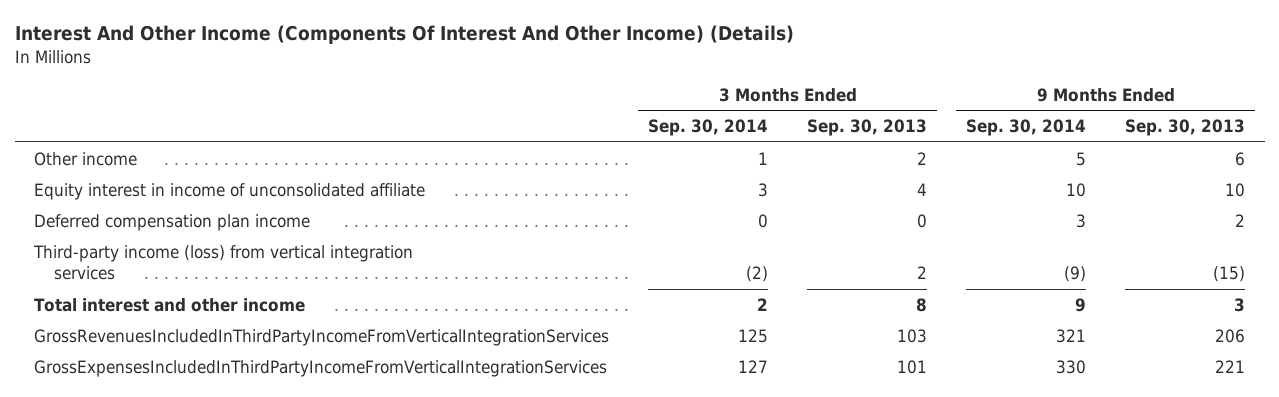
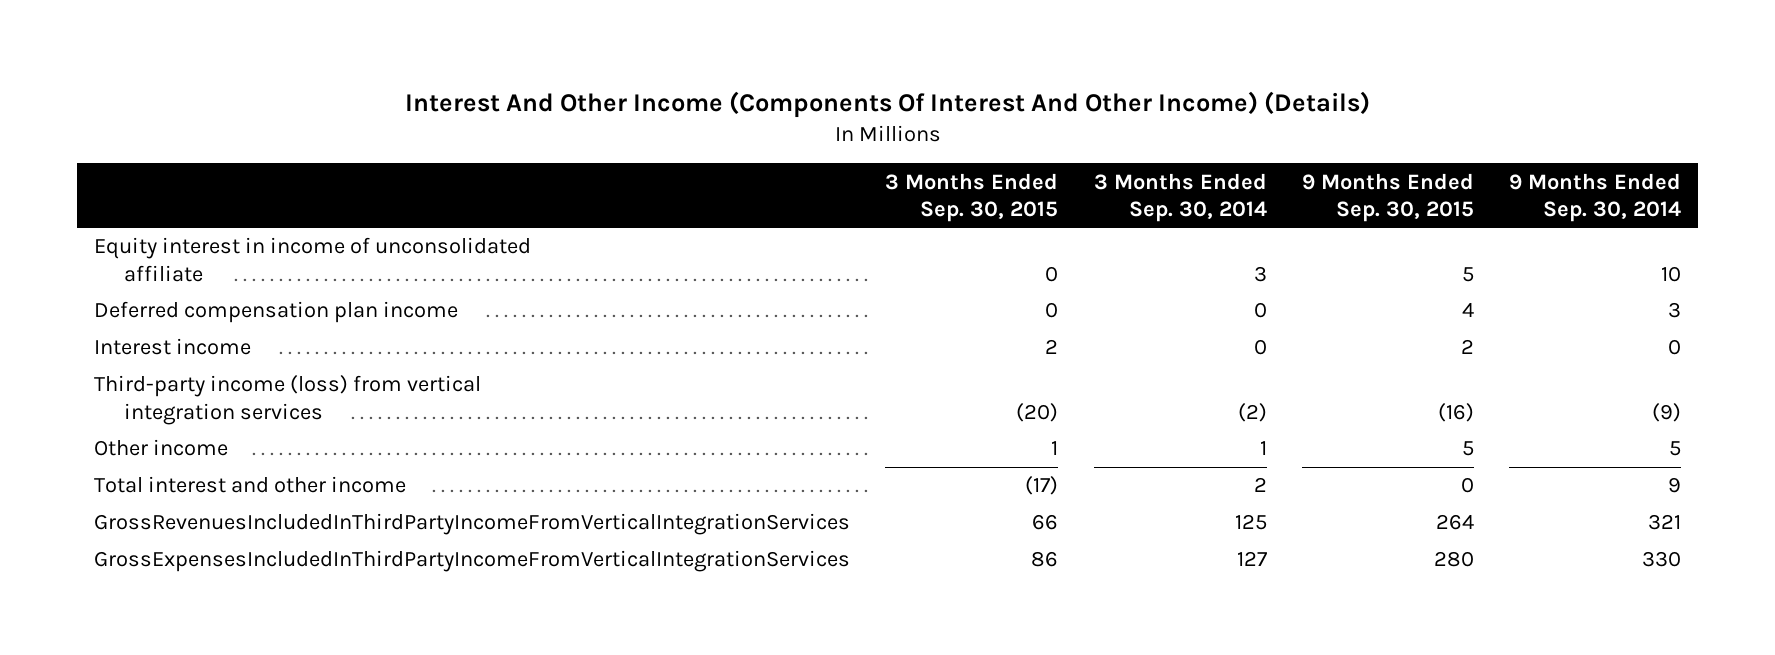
- | 3 Months Ended Sep. 30, 2014 | 3 Months Ended Sep. 30, 2013 | 9 Months Ended Sep. 30, 2014 | 9 Months Ended Sep. 30, 2013
+ | 3 Months Ended Sep. 30, 2015 | 3 Months Ended Sep. 30, 2014 | 9 Months Ended Sep. 30, 2015 | 9 Months Ended Sep. 30, 2014
+ Interest income | 2 | 0 | 2 | 0
moved down: Other income | 1 | 1 | 5 | 5

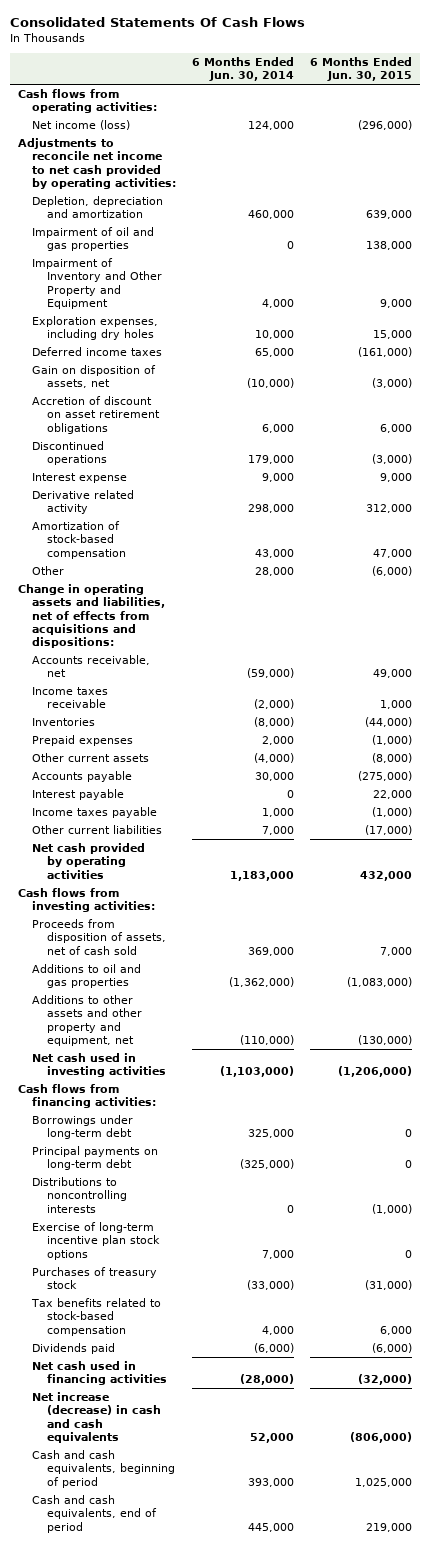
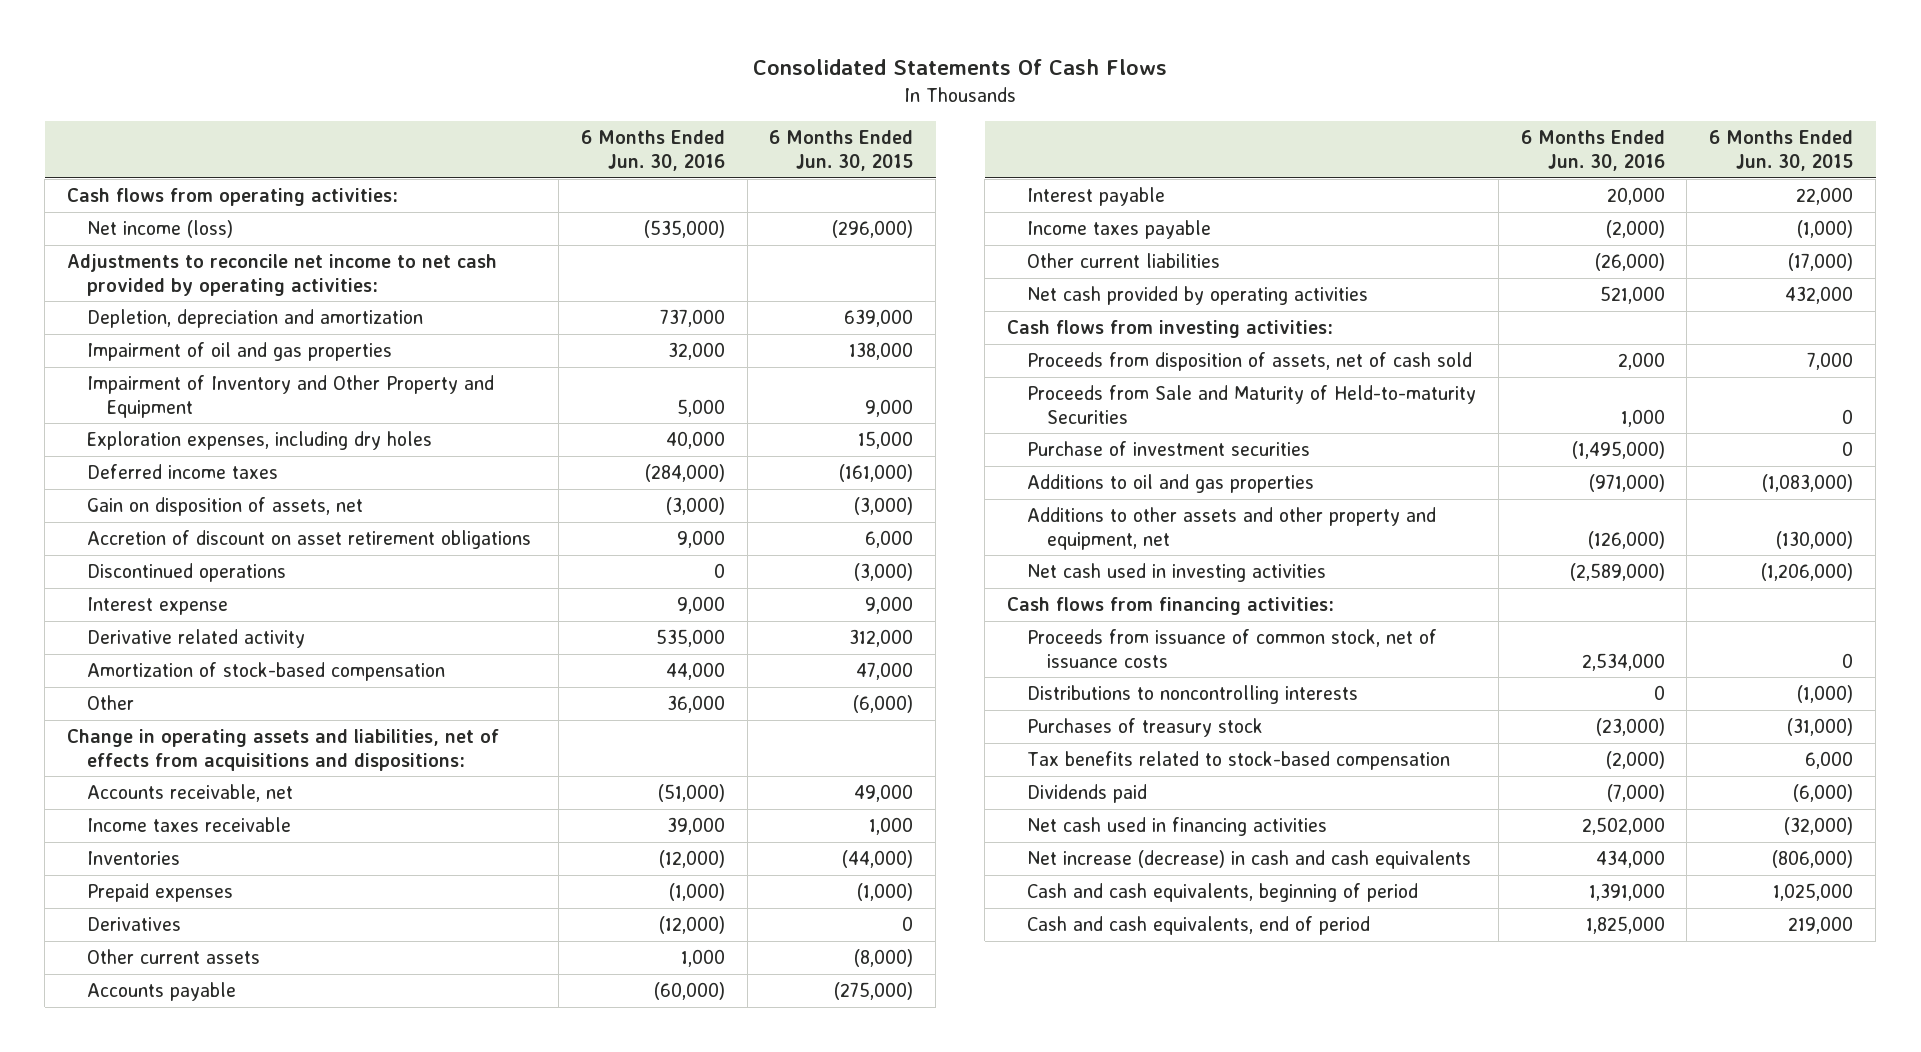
- | 6 Months Ended Jun. 30, 2014 | 6 Months Ended Jun. 30, 2015
+ | 6 Months Ended Jun. 30, 2016 | 6 Months Ended Jun. 30, 2015
+ Derivatives | (12,000) | 0
+ Proceeds from Sale and Maturity of Held-to-maturity Securities | 1,000 | 0
+ Purchase of investment securities | (1,495,000) | 0
- Borrowings under long-term debt | 325,000 | 0
- Principal payments on long-term debt | (325,000) | 0
+ Proceeds from issuance of common stock, net of issuance costs | 2,534,000 | 0
- Exercise of long-term incentive plan stock options | 7,000 | 0

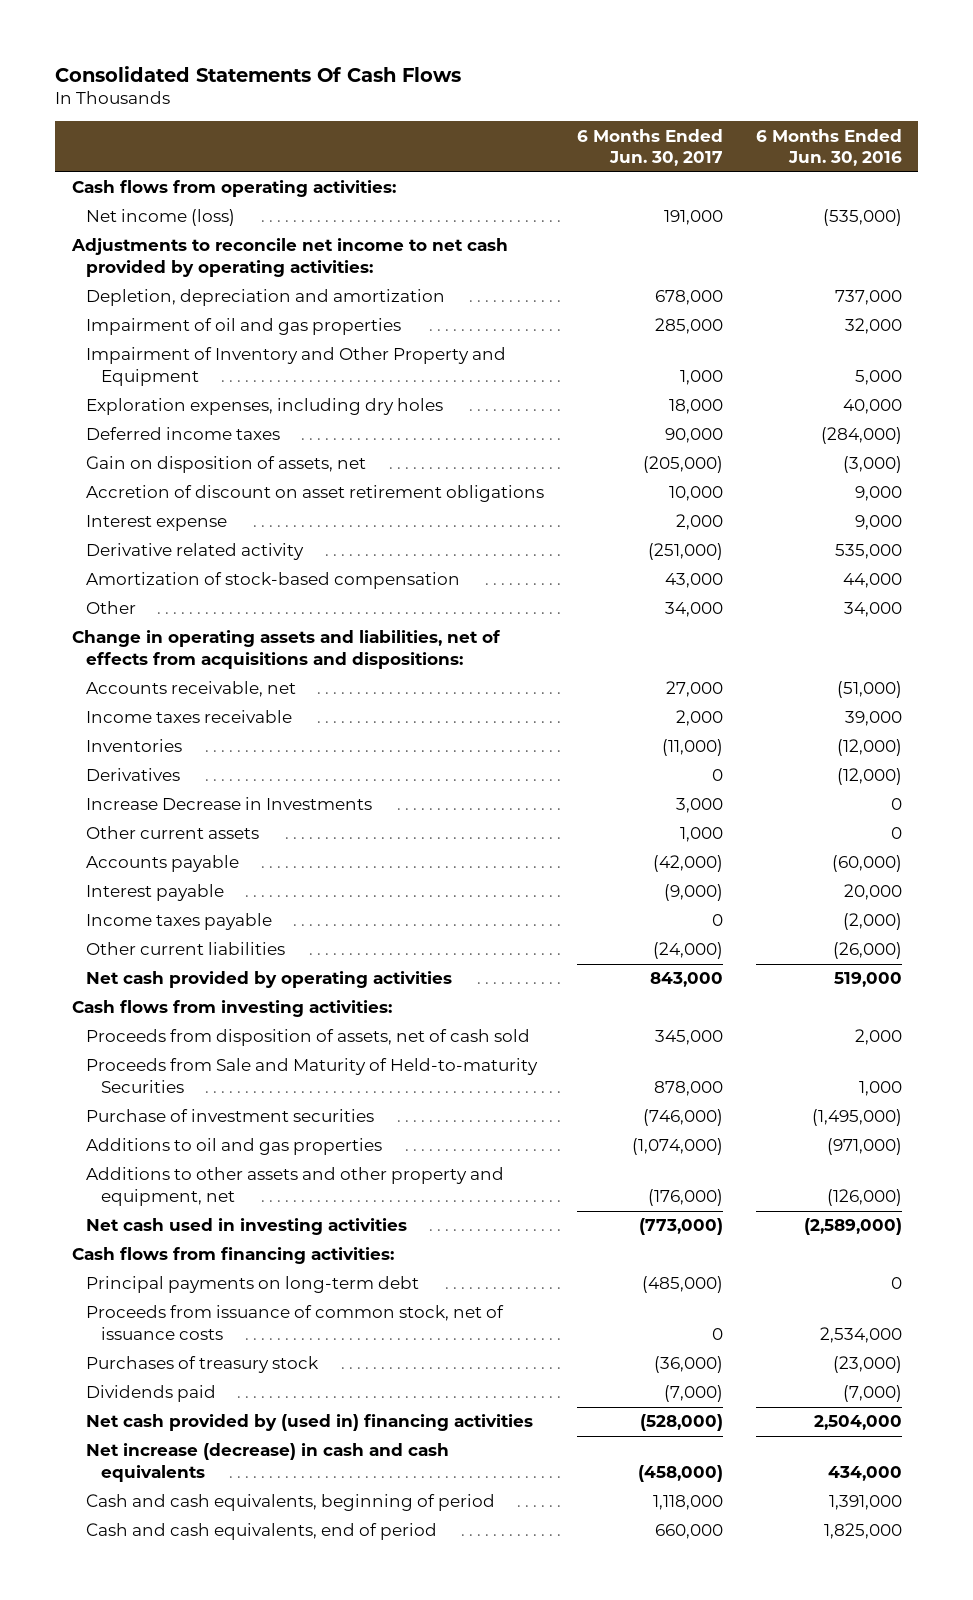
- | 6 Months Ended Jun. 30, 2016 | 6 Months Ended Jun. 30, 2015
+ | 6 Months Ended Jun. 30, 2017 | 6 Months Ended Jun. 30, 2016
- Discontinued operations | 0 | (3,000)
- Other | 36,000 | (6,000)
+ Other | 34,000 | 34,000
- Prepaid expenses | (1,000) | (1,000)
- Other current assets | 1,000 | (8,000)
+ Increase Decrease in Investments | 3,000 | 0
+ Other current assets | 1,000 | 0
- Net cash provided by operating activities | 521,000 | 432,000
+ Net cash provided by operating activities | 843,000 | 519,000
+ Principal payments on long-term debt | (485,000) | 0
- Distributions to noncontrolling interests | 0 | (1,000)
- Tax benefits related to stock-based compensation | (2,000) | 6,000
- Net cash used in financing activities | 2,502,000 | (32,000)
+ Net cash provided by (used in) financing activities | (528,000) | 2,504,000

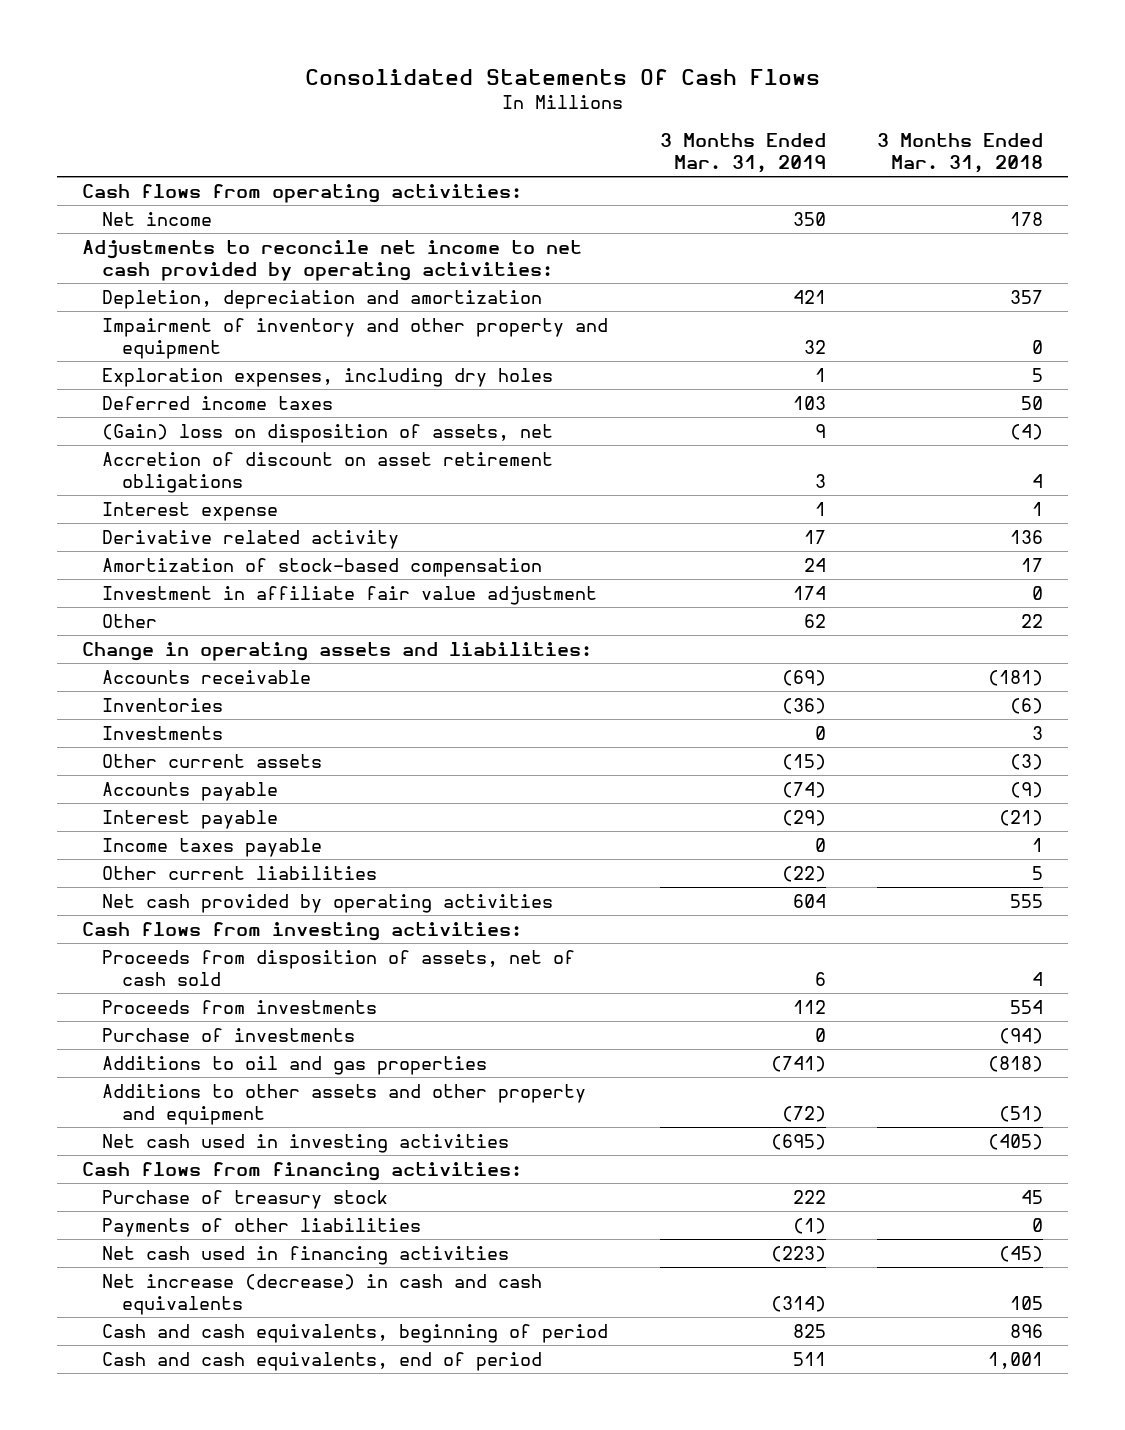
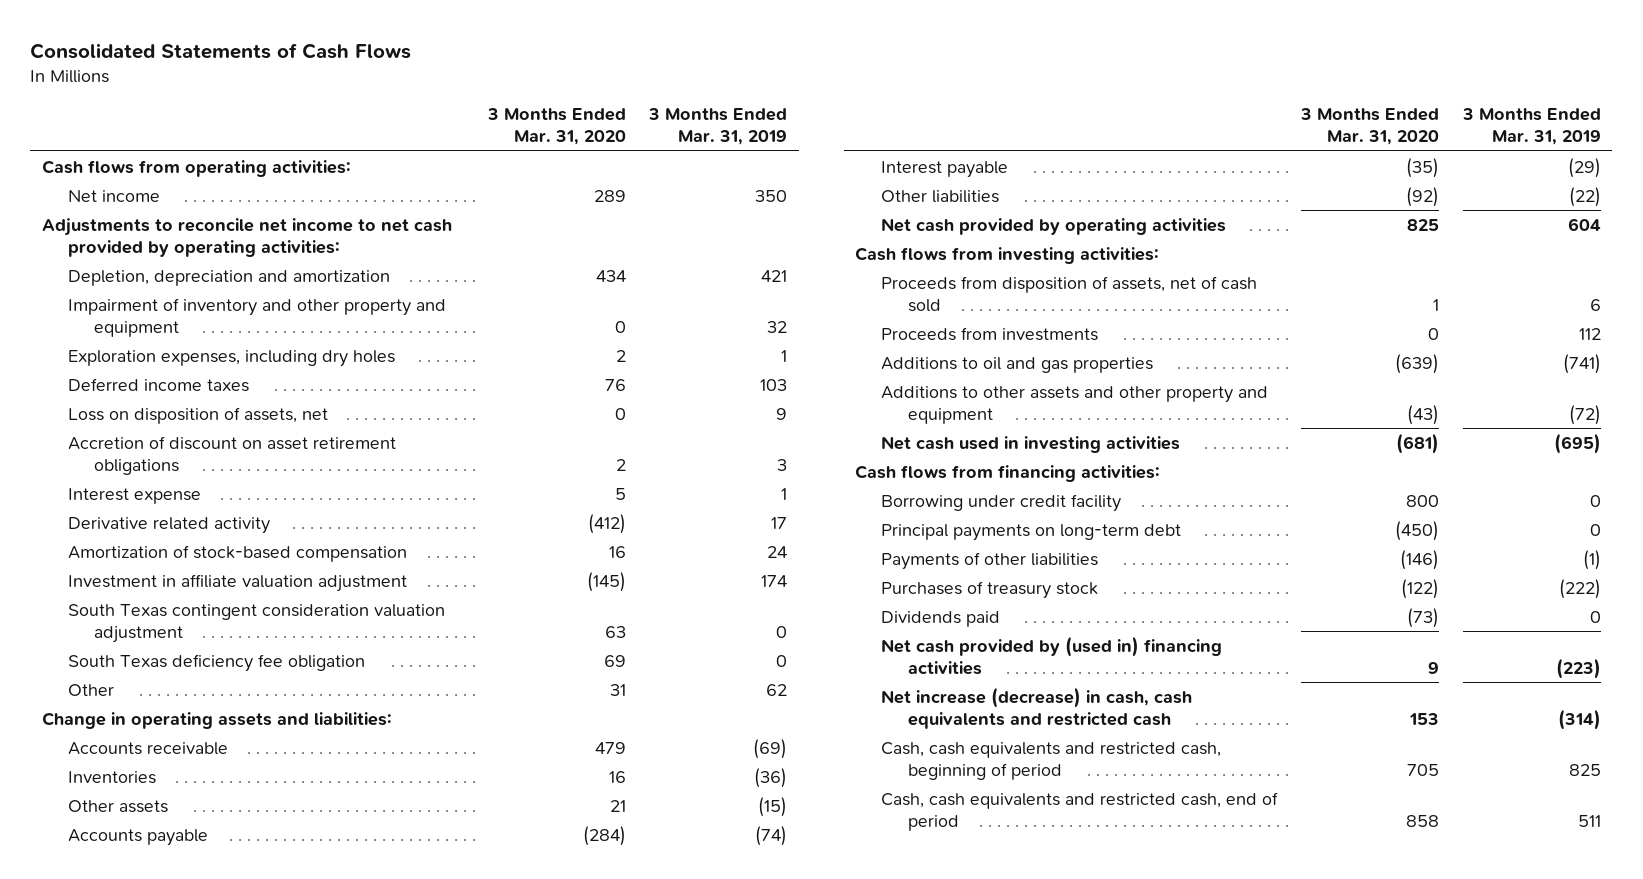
- Consolidated Statements Of Cash Flows
+ Consolidated Statements of Cash Flows
- | 3 Months Ended Mar. 31, 2019 | 3 Months Ended Mar. 31, 2018
+ | 3 Months Ended Mar. 31, 2020 | 3 Months Ended Mar. 31, 2019
- (Gain) loss on disposition of assets, net | 9 | (4)
+ Loss on disposition of assets, net | 0 | 9
- Investment in affiliate fair value adjustment | 174 | 0
+ Investment in affiliate valuation adjustment | (145) | 174
+ South Texas contingent consideration valuation adjustment | 63 | 0
+ South Texas deficiency fee obligation | 69 | 0
- Investments | 0 | 3
- Other current assets | (15) | (3)
+ Other assets | 21 | (15)
- Income taxes payable | 0 | 1
- Other current liabilities | (22) | 5
+ Other liabilities | (92) | (22)
- Purchase of investments | 0 | (94)
- Purchase of treasury stock | 222 | 45
+ Borrowing under credit facility | 800 | 0
+ Principal payments on long-term debt | (450) | 0
- Net cash used in financing activities | (223) | (45)
- Net increase (decrease) in cash and cash equivalents | (314) | 105
- Cash and cash equivalents, beginning of period | 825 | 896
- Cash and cash equivalents, end of period | 511 | 1,001
+ Purchases of treasury stock | (122) | (222)
+ Dividends paid | (73) | 0
+ Net cash provided by (used in) financing activities | 9 | (223)
+ Net increase (decrease) in cash, cash equivalents and restricted cash | 153 | (314)
+ Cash, cash equivalents and restricted cash, beginning of period | 705 | 825
+ Cash, cash equivalents and restricted cash, end of period | 858 | 511

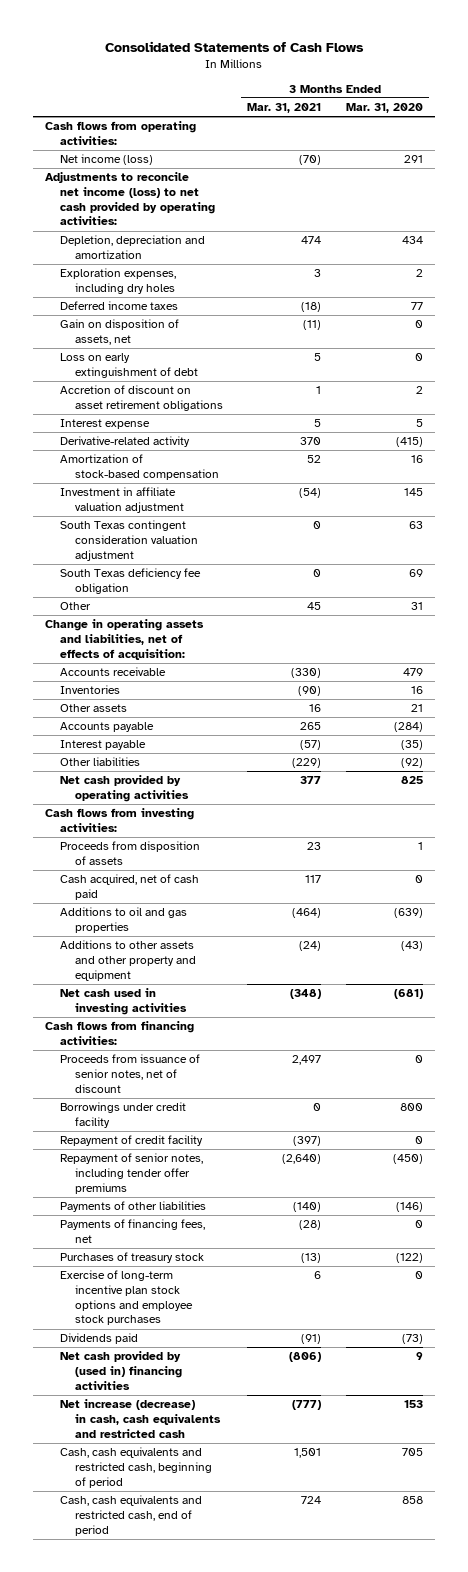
- | 3 Months Ended Mar. 31, 2020 | 3 Months Ended Mar. 31, 2019
+ | 3 Months Ended Mar. 31, 2021 | 3 Months Ended Mar. 31, 2020
- Net income | 289 | 350
- Adjustments to reconcile net income to net cash provided by operating activities:
+ Net income (loss) | (70) | 291
+ Adjustments to reconcile net income (loss) to net cash provided by operating activities:
- Impairment of inventory and other property and equipment | 0 | 32
- Deferred income taxes | 76 | 103
- Loss on disposition of assets, net | 0 | 9
+ Deferred income taxes | (18) | 77
+ Gain on disposition of assets, net | (11) | 0
+ Loss on early extinguishment of debt | 5 | 0
- Derivative related activity | (412) | 17
+ Derivative-related activity | 370 | (415)
- Investment in affiliate valuation adjustment | (145) | 174
+ Investment in affiliate valuation adjustment | (54) | 145
- Change in operating assets and liabilities:
+ Change in operating assets and liabilities, net of effects of acquisition:
- Proceeds from disposition of assets, net of cash sold | 1 | 6
- Proceeds from investments | 0 | 112
+ Proceeds from disposition of assets | 23 | 1
+ Cash acquired, net of cash paid | 117 | 0
- Borrowing under credit facility | 800 | 0
- Principal payments on long-term debt | (450) | 0
+ Proceeds from issuance of senior notes, net of discount | 2,497 | 0
+ Borrowings under credit facility | 0 | 800
+ Repayment of credit facility | (397) | 0
+ Repayment of senior notes, including tender offer premiums | (2,640) | (450)
+ Payments of financing fees, net | (28) | 0
+ Exercise of long-term incentive plan stock options and employee stock purchases | 6 | 0

